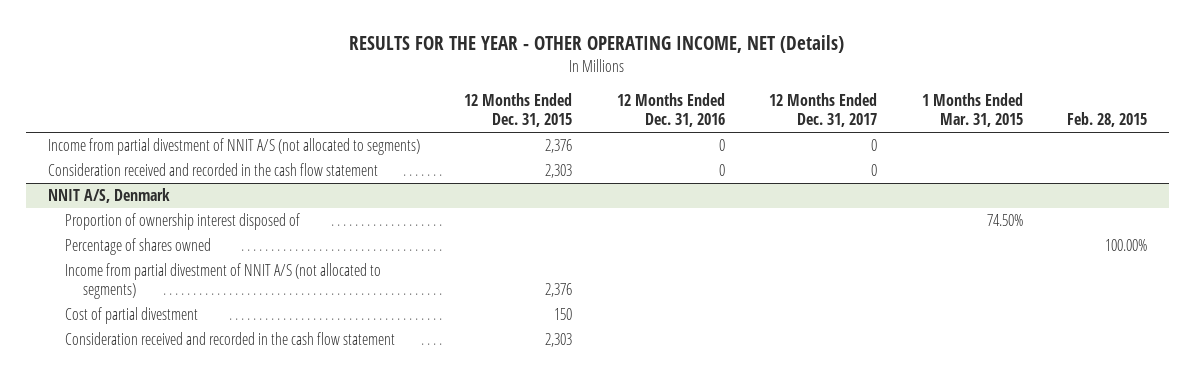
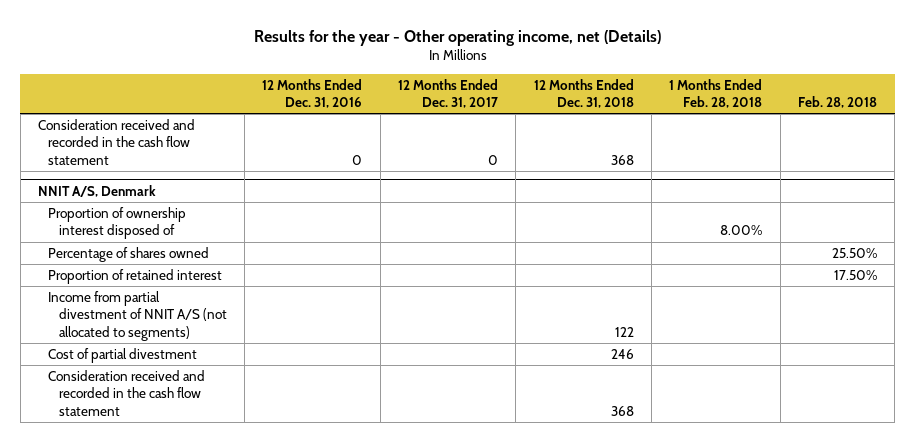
- RESULTS FOR THE YEAR - OTHER OPERATING INCOME, NET (Details)
+ Results for the year - Other operating income, net (Details)
- | 12 Months Ended Dec. 31, 2015 | 12 Months Ended Dec. 31, 2016 | 12 Months Ended Dec. 31, 2017 | 1 Months Ended Mar. 31, 2015 | Feb. 28, 2015
+ | 12 Months Ended Dec. 31, 2016 | 12 Months Ended Dec. 31, 2017 | 12 Months Ended Dec. 31, 2018 | 1 Months Ended Feb. 28, 2018 | Feb. 28, 2018
- Income from partial divestment of NNIT A/S (not allocated to segments) | 2,376 | 0 | 0 | |
@ NNIT A/S, Denmark
+ Proportion of retained interest | | | | | 17.50%

